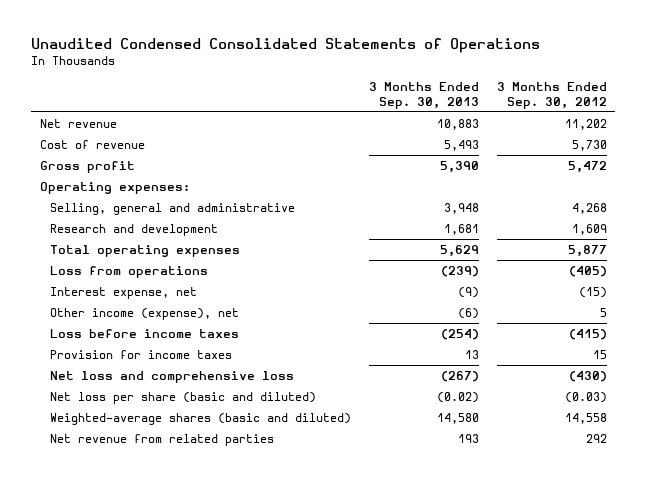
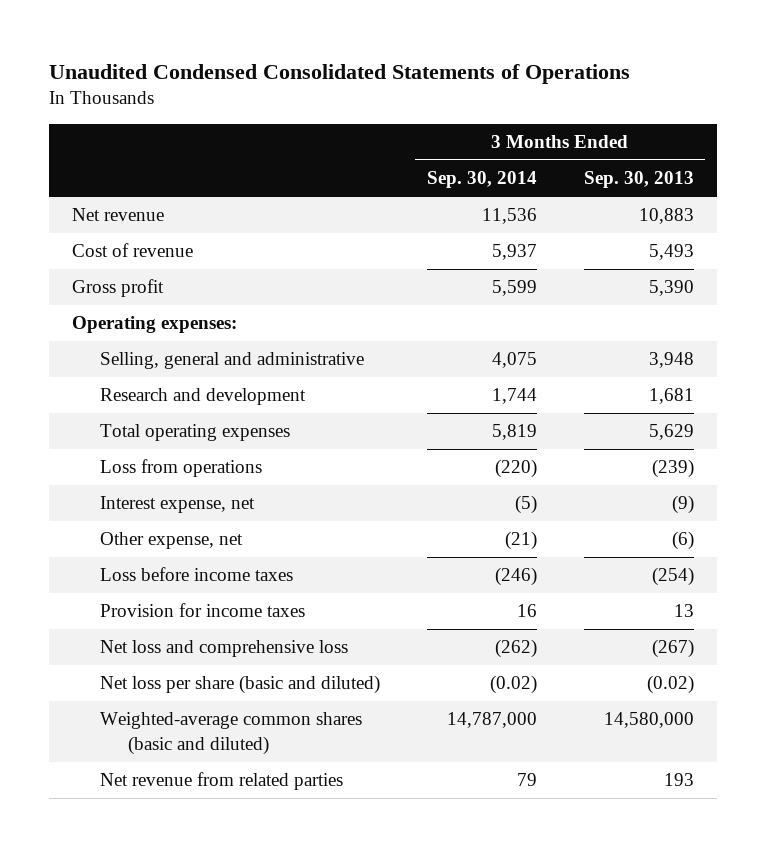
- | 3 Months Ended Sep. 30, 2013 | 3 Months Ended Sep. 30, 2012
+ | 3 Months Ended Sep. 30, 2014 | 3 Months Ended Sep. 30, 2013
- Other income (expense), net | (6) | 5
+ Other expense, net | (21) | (6)
- Weighted-average shares (basic and diluted) | 14,580 | 14,558
+ Weighted-average common shares (basic and diluted) | 14,787,000 | 14,580,000

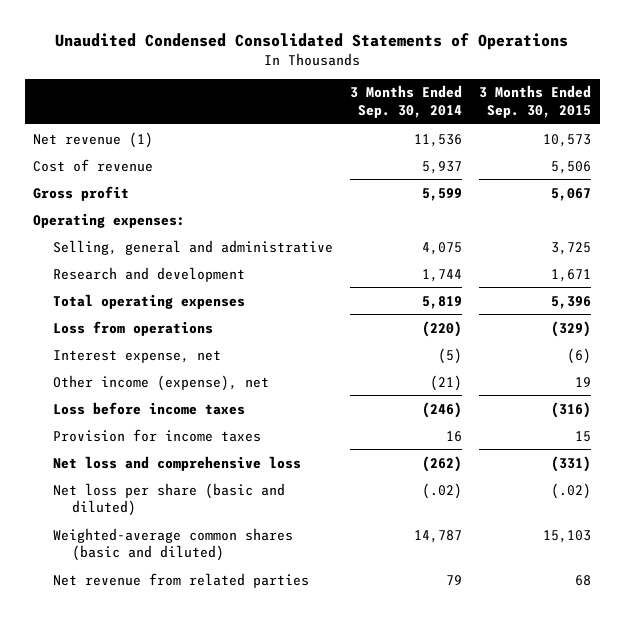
- | 3 Months Ended Sep. 30, 2014 | 3 Months Ended Sep. 30, 2013
+ | 3 Months Ended Sep. 30, 2014 | 3 Months Ended Sep. 30, 2015
- Net revenue | 11,536 | 10,883
+ Net revenue (1) | 11,536 | 10,573
- Other expense, net | (21) | (6)
+ Other income (expense), net | (21) | 19
- Net loss per share (basic and diluted) | (0.02) | (0.02)
- Weighted-average common shares (basic and diluted) | 14,787,000 | 14,580,000
+ Net loss per share (basic and diluted) | (.02) | (.02)
+ Weighted-average common shares (basic and diluted) | 14,787 | 15,103

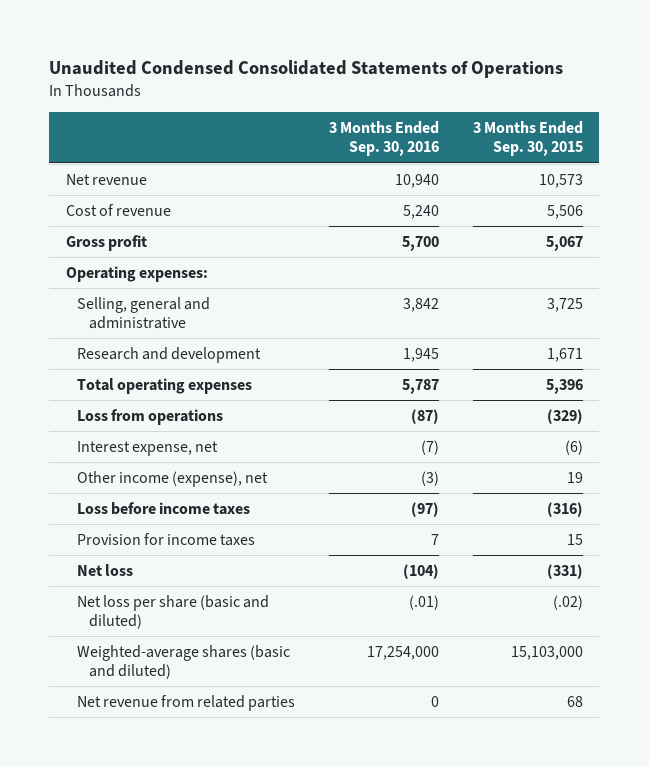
- | 3 Months Ended Sep. 30, 2014 | 3 Months Ended Sep. 30, 2015
+ | 3 Months Ended Sep. 30, 2016 | 3 Months Ended Sep. 30, 2015
- Net revenue (1) | 11,536 | 10,573
+ Net revenue | 10,940 | 10,573
- Net loss and comprehensive loss | (262) | (331)
+ Net loss | (104) | (331)
- Weighted-average common shares (basic and diluted) | 14,787 | 15,103
+ Weighted-average shares (basic and diluted) | 17,254,000 | 15,103,000

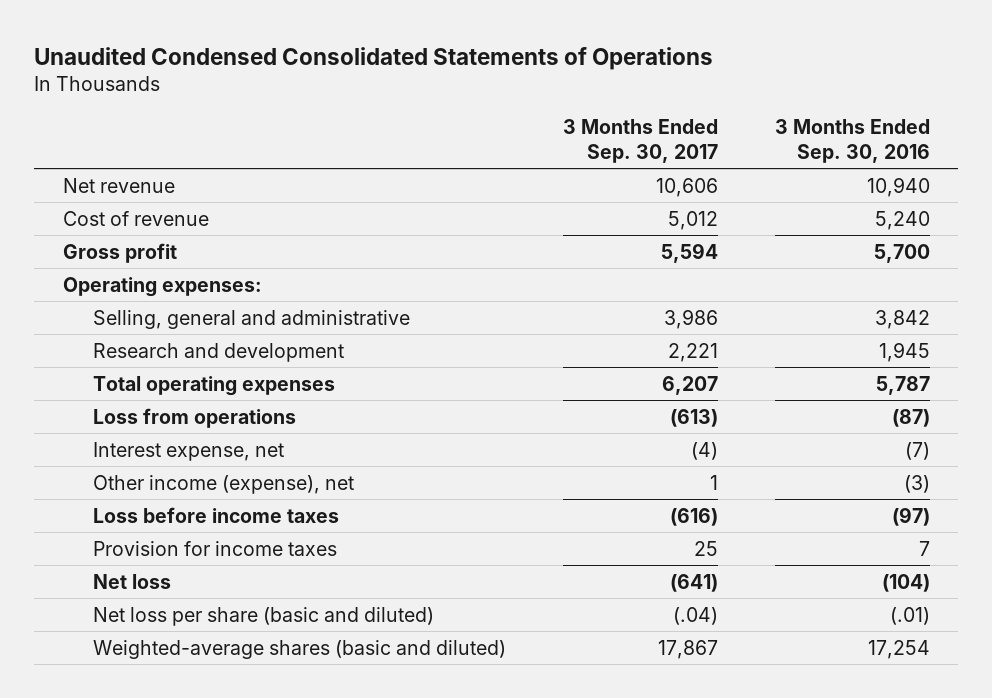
- | 3 Months Ended Sep. 30, 2016 | 3 Months Ended Sep. 30, 2015
+ | 3 Months Ended Sep. 30, 2017 | 3 Months Ended Sep. 30, 2016
- Weighted-average shares (basic and diluted) | 17,254,000 | 15,103,000
- Net revenue from related parties | 0 | 68
+ Weighted-average shares (basic and diluted) | 17,867 | 17,254

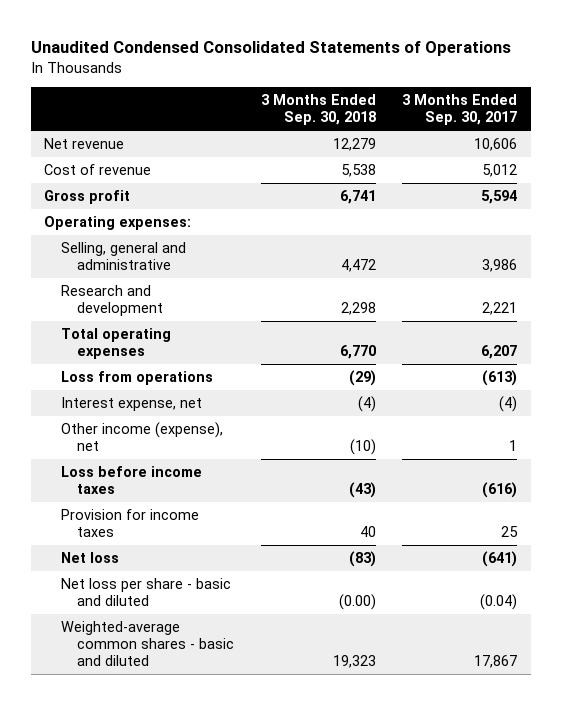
- | 3 Months Ended Sep. 30, 2017 | 3 Months Ended Sep. 30, 2016
+ | 3 Months Ended Sep. 30, 2018 | 3 Months Ended Sep. 30, 2017
- Net loss per share (basic and diluted) | (.04) | (.01)
- Weighted-average shares (basic and diluted) | 17,867 | 17,254
+ Net loss per share - basic and diluted | (0.00) | (0.04)
+ Weighted-average common shares - basic and diluted | 19,323 | 17,867

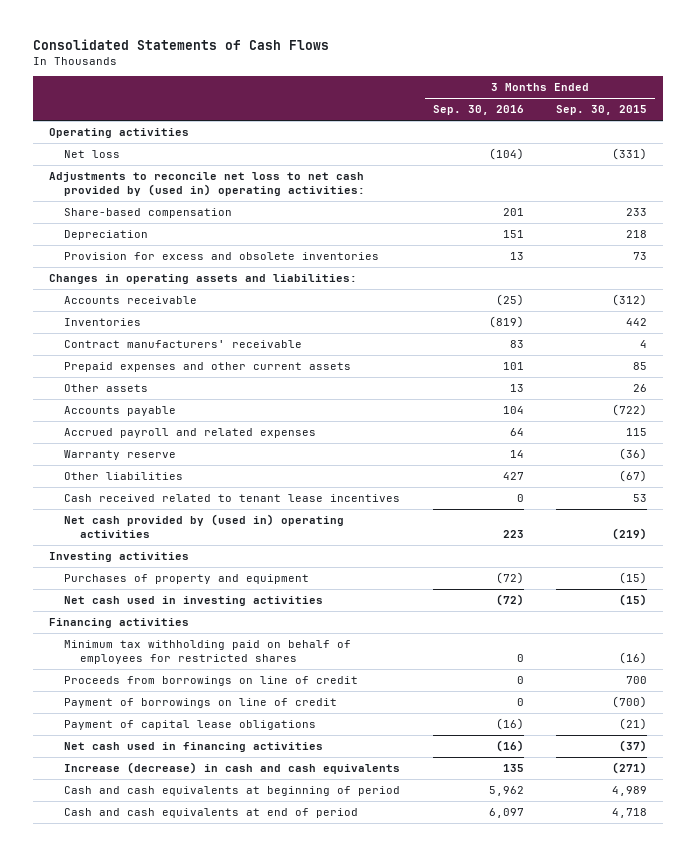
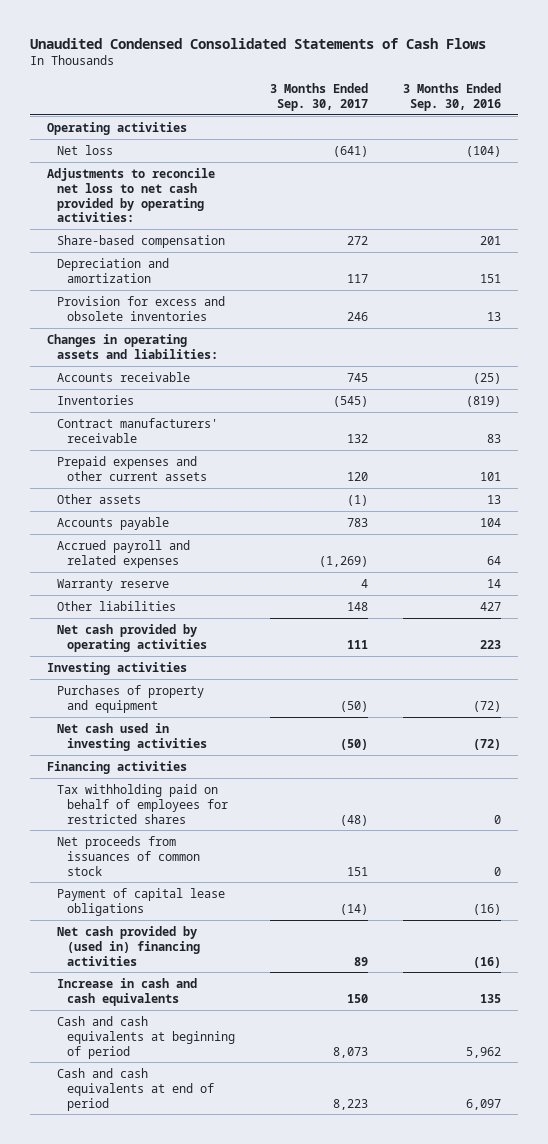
- Consolidated Statements of Cash Flows
+ Unaudited Condensed Consolidated Statements of Cash Flows
- | 3 Months Ended Sep. 30, 2016 | 3 Months Ended Sep. 30, 2015
+ | 3 Months Ended Sep. 30, 2017 | 3 Months Ended Sep. 30, 2016
- Adjustments to reconcile net loss to net cash provided by (used in) operating activities:
+ Adjustments to reconcile net loss to net cash provided by operating activities:
- Depreciation | 151 | 218
+ Depreciation and amortization | 117 | 151
- Cash received related to tenant lease incentives | 0 | 53
- Net cash provided by (used in) operating activities | 223 | (219)
+ Net cash provided by operating activities | 111 | 223
- Minimum tax withholding paid on behalf of employees for restricted shares | 0 | (16)
- Proceeds from borrowings on line of credit | 0 | 700
- Payment of borrowings on line of credit | 0 | (700)
+ Tax withholding paid on behalf of employees for restricted shares | (48) | 0
+ Net proceeds from issuances of common stock | 151 | 0
- Net cash used in financing activities | (16) | (37)
- Increase (decrease) in cash and cash equivalents | 135 | (271)
+ Net cash provided by (used in) financing activities | 89 | (16)
+ Increase in cash and cash equivalents | 150 | 135

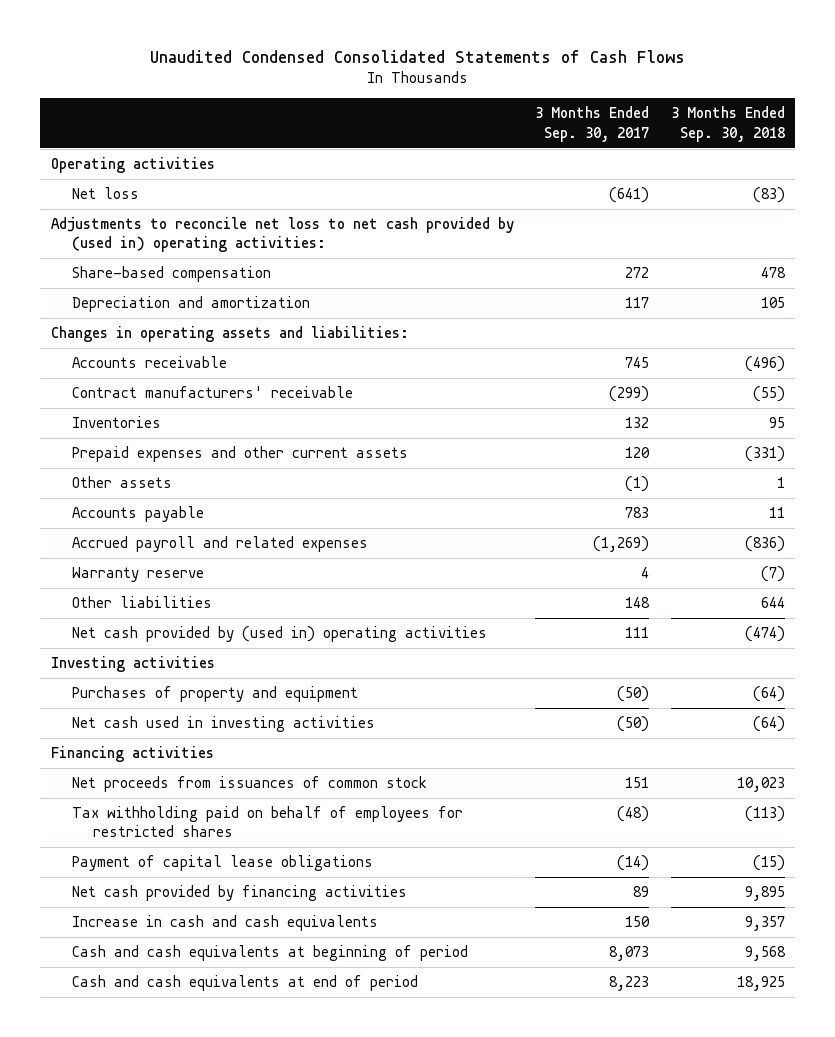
- | 3 Months Ended Sep. 30, 2017 | 3 Months Ended Sep. 30, 2016
+ | 3 Months Ended Sep. 30, 2017 | 3 Months Ended Sep. 30, 2018
- Adjustments to reconcile net loss to net cash provided by operating activities:
+ Adjustments to reconcile net loss to net cash provided by (used in) operating activities:
- Provision for excess and obsolete inventories | 246 | 13
- Inventories | (545) | (819)
- Contract manufacturers' receivable | 132 | 83
+ Contract manufacturers' receivable | (299) | (55)
+ Inventories | 132 | 95
- Net cash provided by operating activities | 111 | 223
+ Net cash provided by (used in) operating activities | 111 | (474)
moved down: Tax withholding paid on behalf of employees for restricted shares | (48) | (113)
- Net cash provided by (used in) financing activities | 89 | (16)
+ Net cash provided by financing activities | 89 | 9,895

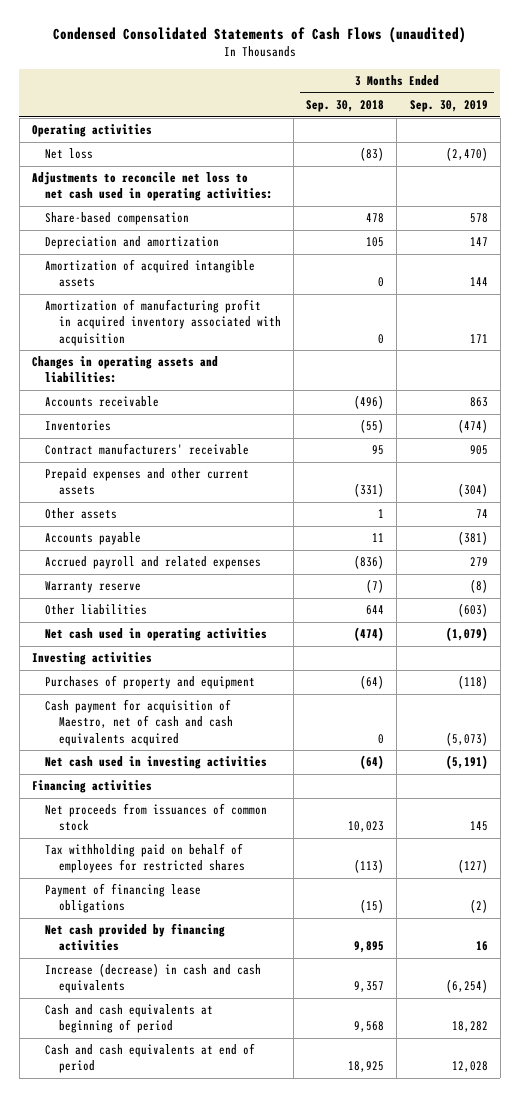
- Unaudited Condensed Consolidated Statements of Cash Flows
+ Condensed Consolidated Statements of Cash Flows (unaudited)
- | 3 Months Ended Sep. 30, 2017 | 3 Months Ended Sep. 30, 2018
+ | 3 Months Ended Sep. 30, 2018 | 3 Months Ended Sep. 30, 2019
- Adjustments to reconcile net loss to net cash provided by (used in) operating activities:
+ Adjustments to reconcile net loss to net cash used in operating activities:
+ Amortization of acquired intangible assets | 0 | 144
+ Amortization of manufacturing profit in acquired inventory associated with acquisition | 0 | 171
- Contract manufacturers' receivable | (299) | (55)
- Inventories | 132 | 95
+ Inventories | (55) | (474)
+ Contract manufacturers' receivable | 95 | 905
- Net cash provided by (used in) operating activities | 111 | (474)
+ Net cash used in operating activities | (474) | (1,079)
+ Cash payment for acquisition of Maestro, net of cash and cash equivalents acquired | 0 | (5,073)
- Payment of capital lease obligations | (14) | (15)
+ Payment of financing lease obligations | (15) | (2)
- Increase in cash and cash equivalents | 150 | 9,357
+ Increase (decrease) in cash and cash equivalents | 9,357 | (6,254)

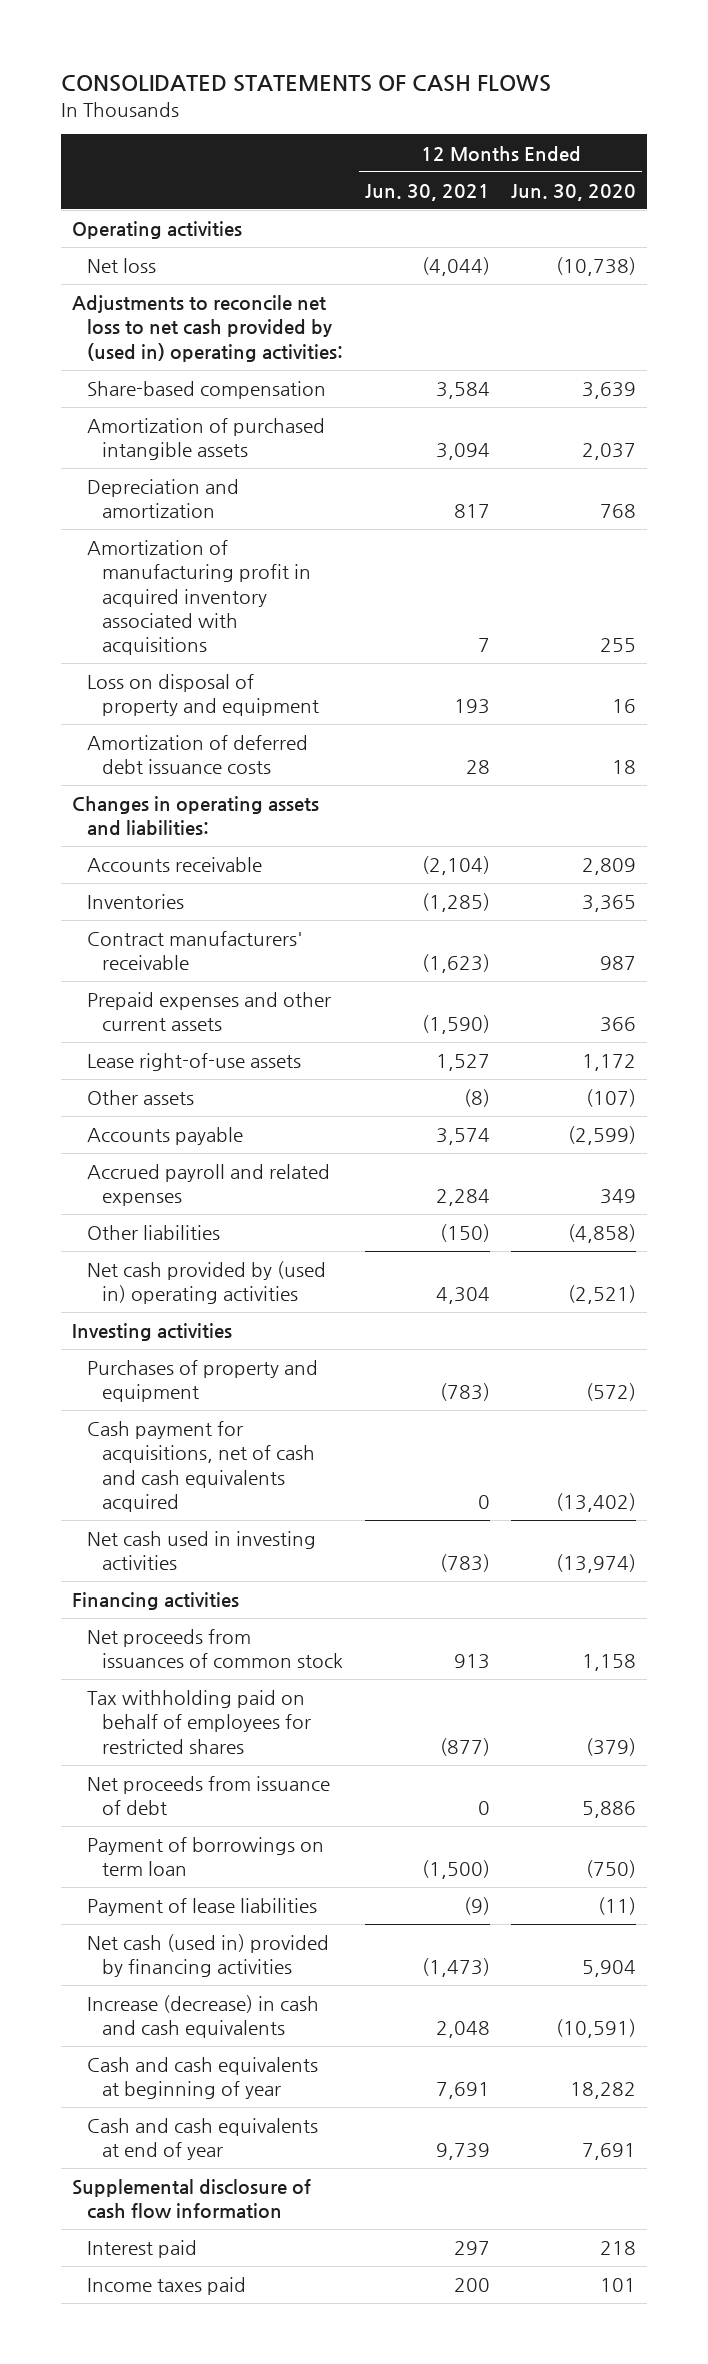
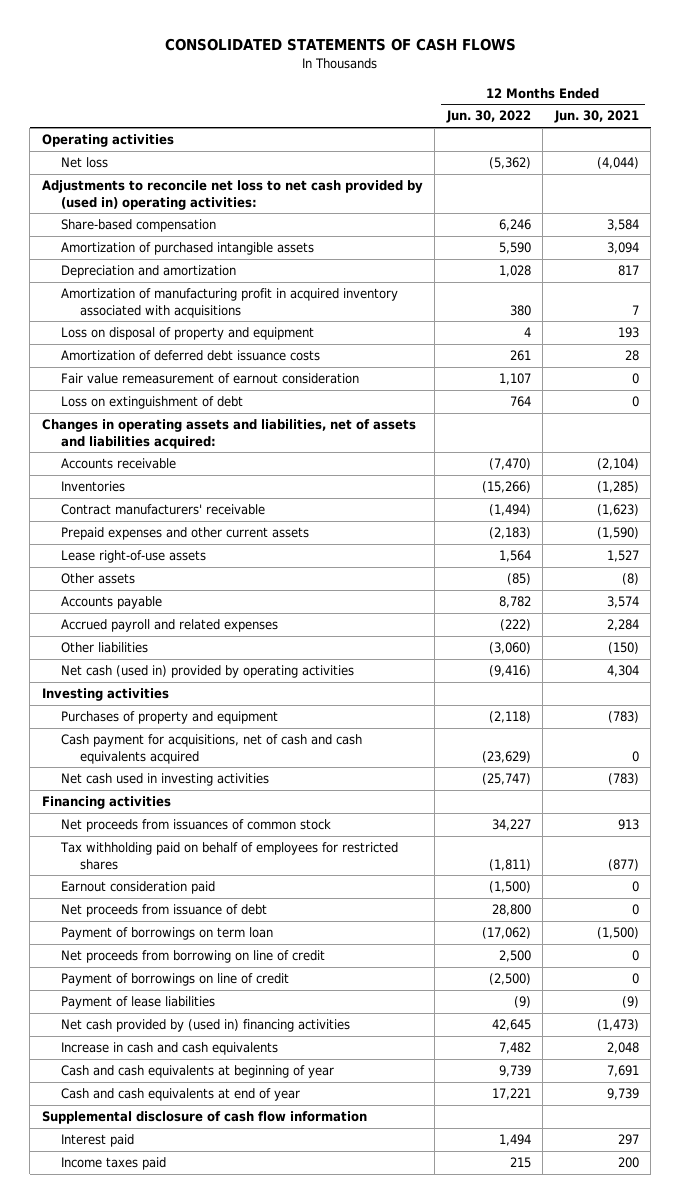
- | 12 Months Ended Jun. 30, 2021 | 12 Months Ended Jun. 30, 2020
+ | 12 Months Ended Jun. 30, 2022 | 12 Months Ended Jun. 30, 2021
- Changes in operating assets and liabilities:
+ Fair value remeasurement of earnout consideration | 1,107 | 0
+ Loss on extinguishment of debt | 764 | 0
+ Changes in operating assets and liabilities, net of assets and liabilities acquired:
- Net cash provided by (used in) operating activities | 4,304 | (2,521)
+ Net cash (used in) provided by operating activities | (9,416) | 4,304
+ Earnout consideration paid | (1,500) | 0
+ Net proceeds from borrowing on line of credit | 2,500 | 0
+ Payment of borrowings on line of credit | (2,500) | 0
- Net cash (used in) provided by financing activities | (1,473) | 5,904
- Increase (decrease) in cash and cash equivalents | 2,048 | (10,591)
+ Net cash provided by (used in) financing activities | 42,645 | (1,473)
+ Increase in cash and cash equivalents | 7,482 | 2,048

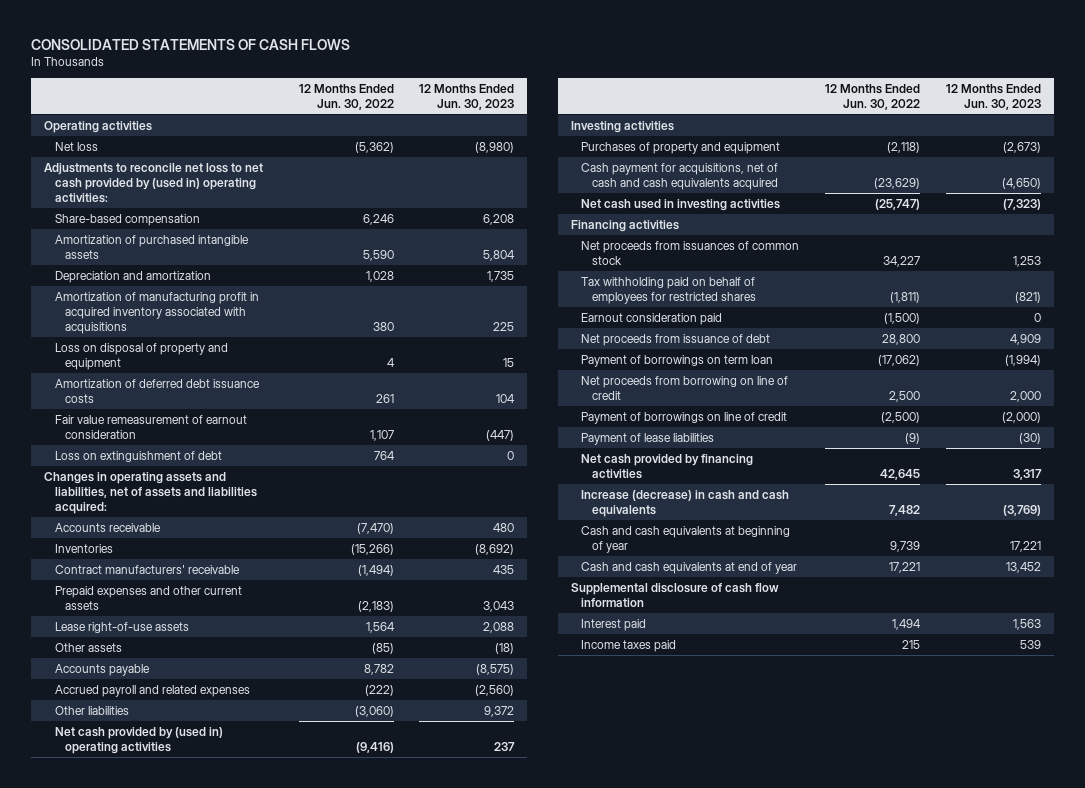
- | 12 Months Ended Jun. 30, 2022 | 12 Months Ended Jun. 30, 2021
+ | 12 Months Ended Jun. 30, 2022 | 12 Months Ended Jun. 30, 2023
- Net cash (used in) provided by operating activities | (9,416) | 4,304
+ Net cash provided by (used in) operating activities | (9,416) | 237
- Net cash provided by (used in) financing activities | 42,645 | (1,473)
- Increase in cash and cash equivalents | 7,482 | 2,048
+ Net cash provided by financing activities | 42,645 | 3,317
+ Increase (decrease) in cash and cash equivalents | 7,482 | (3,769)

